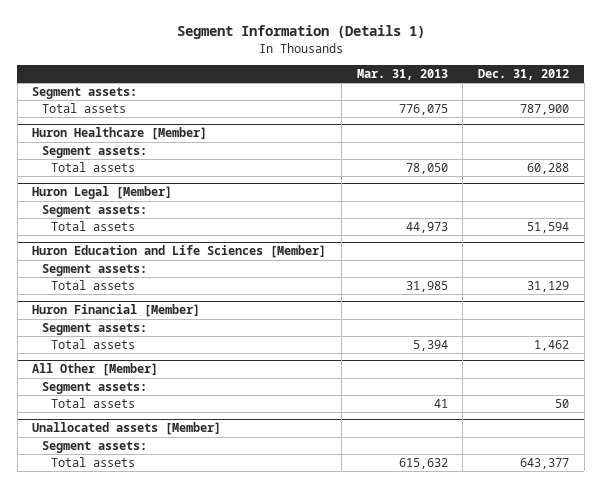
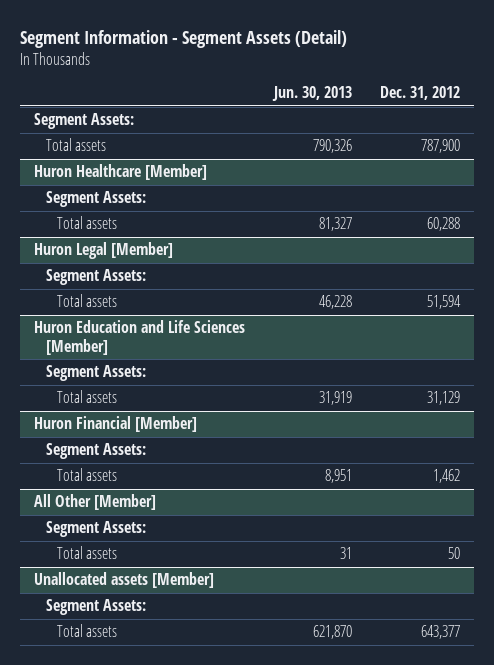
- Segment Information (Details 1)
+ Segment Information - Segment Assets (Detail)
- | Mar. 31, 2013 | Dec. 31, 2012
+ | Jun. 30, 2013 | Dec. 31, 2012
- Segment assets:
+ Segment Assets:
@ Huron Healthcare [Member]
- Segment assets:
+ Segment Assets:
@ Huron Legal [Member]
- Segment assets:
+ Segment Assets:
@ Huron Education and Life Sciences [Member]
- Segment assets:
+ Segment Assets:
@ Huron Financial [Member]
- Segment assets:
+ Segment Assets:
@ All Other [Member]
- Segment assets:
+ Segment Assets:
@ Unallocated assets [Member]
- Segment assets:
+ Segment Assets:

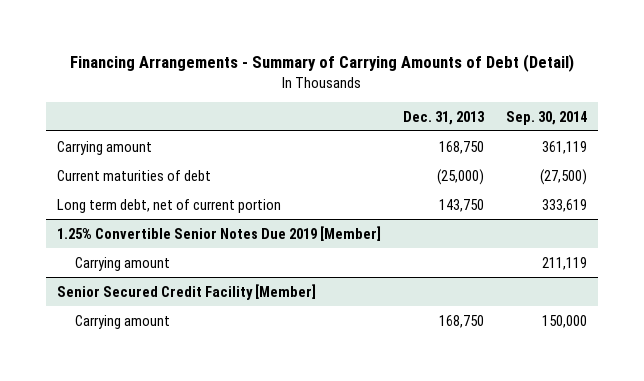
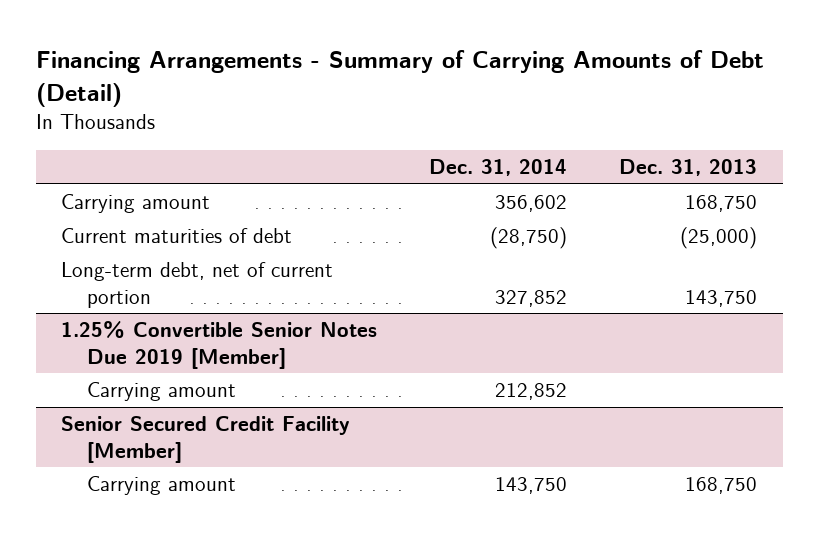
- | Dec. 31, 2013 | Sep. 30, 2014
+ | Dec. 31, 2014 | Dec. 31, 2013
- Long term debt, net of current portion | 143,750 | 333,619
+ Long-term debt, net of current portion | 327,852 | 143,750

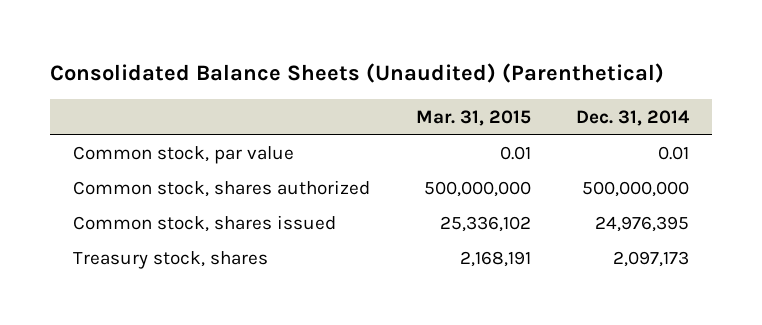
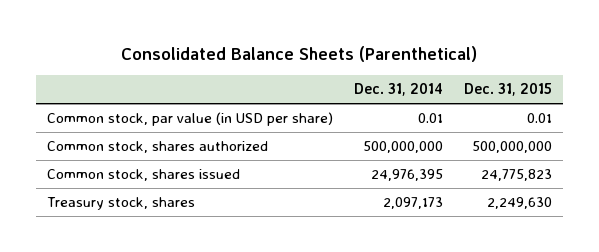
- Consolidated Balance Sheets (Unaudited) (Parenthetical)
+ Consolidated Balance Sheets (Parenthetical)
- | Mar. 31, 2015 | Dec. 31, 2014
+ | Dec. 31, 2014 | Dec. 31, 2015
- Common stock, par value | 0.01 | 0.01
+ Common stock, par value (in USD per share) | 0.01 | 0.01

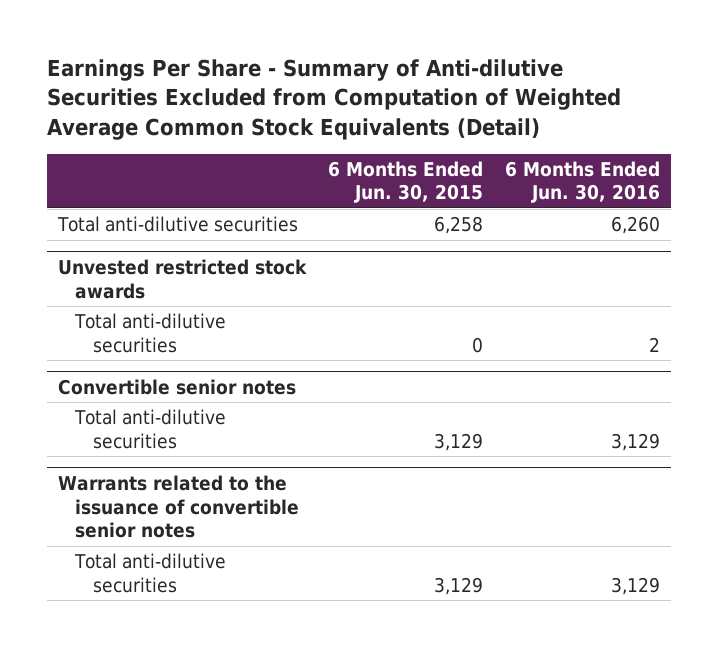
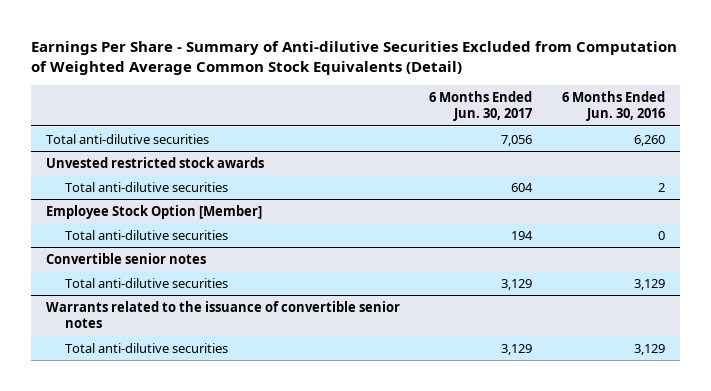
- | 6 Months Ended Jun. 30, 2015 | 6 Months Ended Jun. 30, 2016
+ | 6 Months Ended Jun. 30, 2017 | 6 Months Ended Jun. 30, 2016
+ Employee Stock Option [Member]
+ Total anti-dilutive securities | 194 | 0

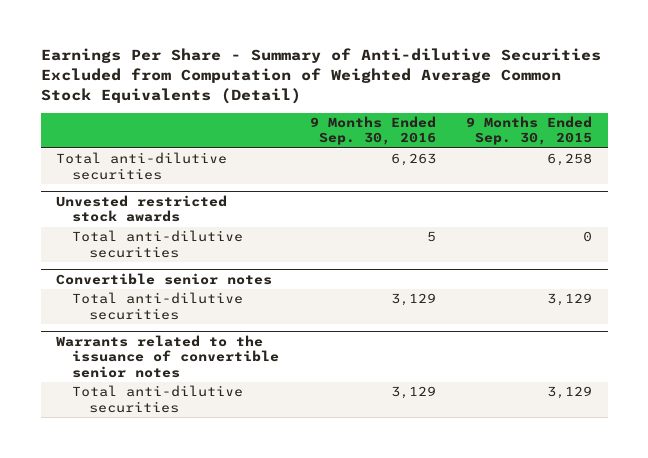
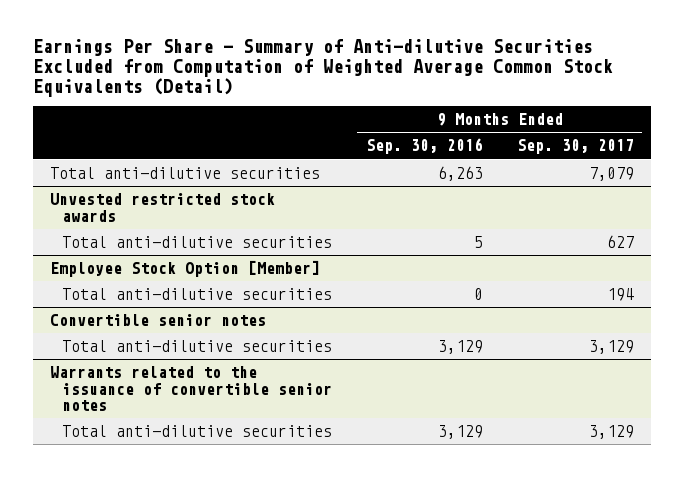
- | 9 Months Ended Sep. 30, 2016 | 9 Months Ended Sep. 30, 2015
+ | 9 Months Ended Sep. 30, 2016 | 9 Months Ended Sep. 30, 2017
+ Employee Stock Option [Member]
+ Total anti-dilutive securities | 0 | 194

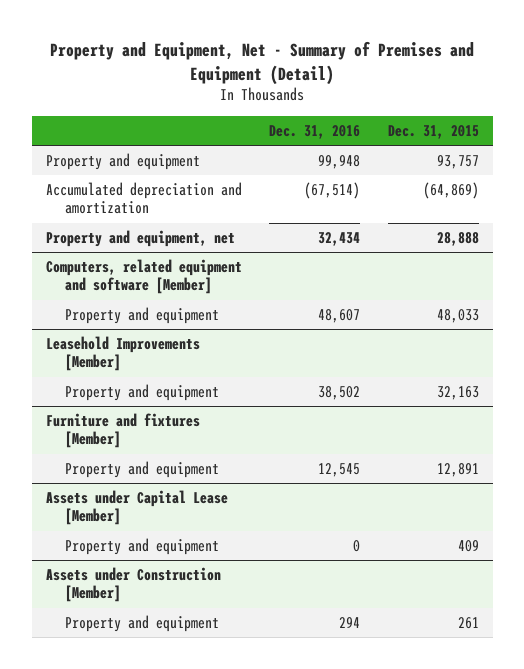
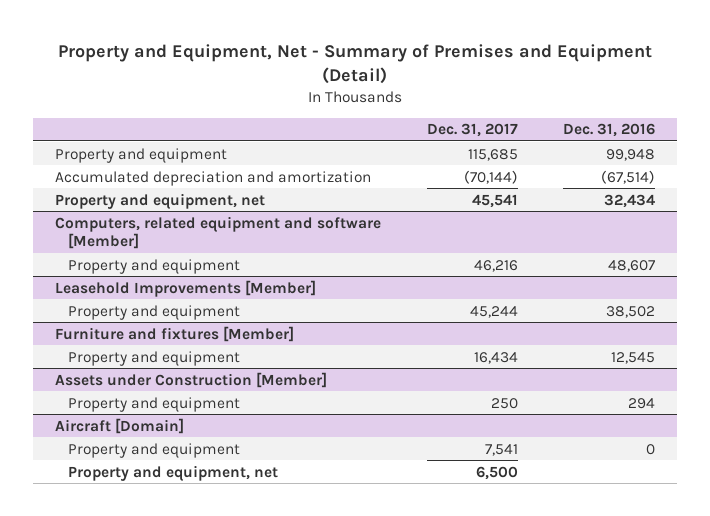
- | Dec. 31, 2016 | Dec. 31, 2015
+ | Dec. 31, 2017 | Dec. 31, 2016
- Assets under Capital Lease [Member]
- Property and equipment | 0 | 409
+ Aircraft [Domain]
+ Property and equipment | 7,541 | 0
+ Property and equipment, net | 6,500 |

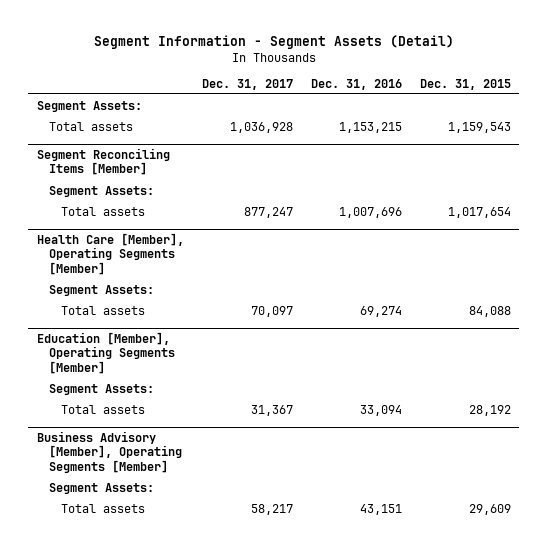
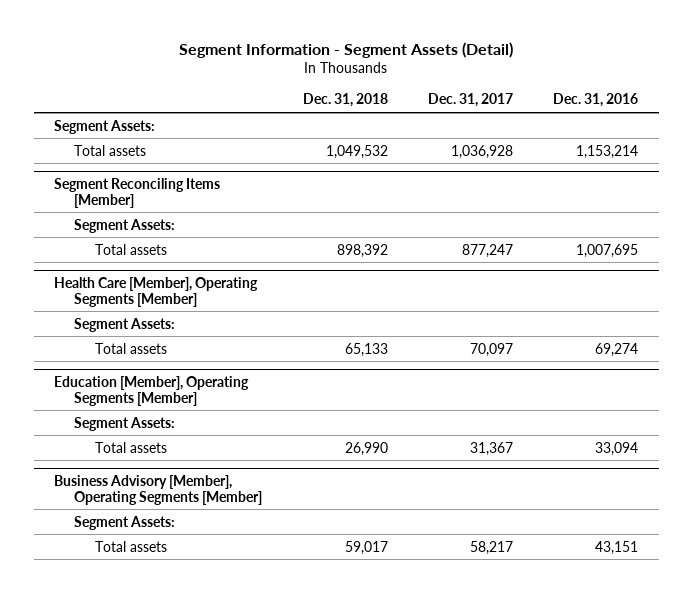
- | Dec. 31, 2017 | Dec. 31, 2016 | Dec. 31, 2015
+ | Dec. 31, 2018 | Dec. 31, 2017 | Dec. 31, 2016
- Total assets | 1,036,928 | 1,153,215 | 1,159,543
+ Total assets | 1,049,532 | 1,036,928 | 1,153,214
@ Segment Reconciling Items [Member]
- Total assets | 877,247 | 1,007,696 | 1,017,654
+ Total assets | 898,392 | 877,247 | 1,007,695

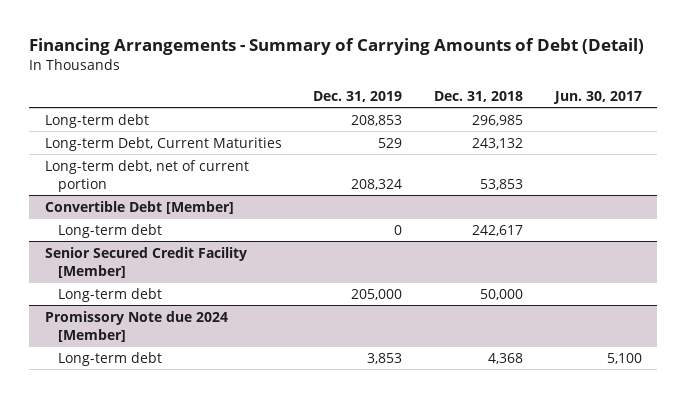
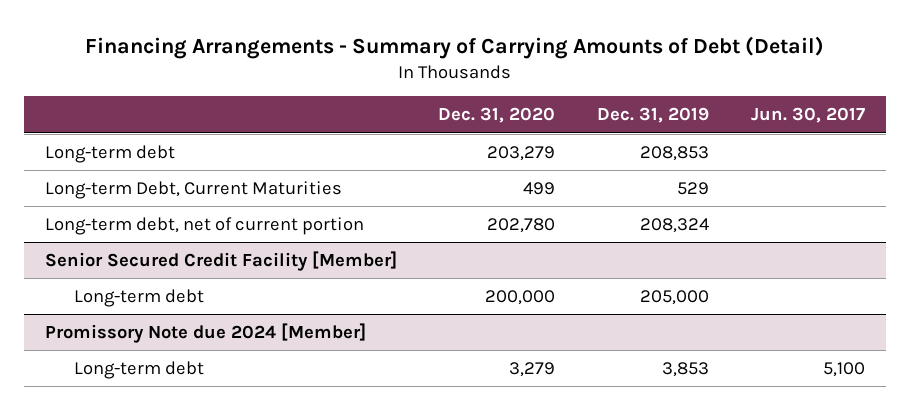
- | Dec. 31, 2019 | Dec. 31, 2018 | Jun. 30, 2017
+ | Dec. 31, 2020 | Dec. 31, 2019 | Jun. 30, 2017
- Convertible Debt [Member]
- Long-term debt | 0 | 242,617 |

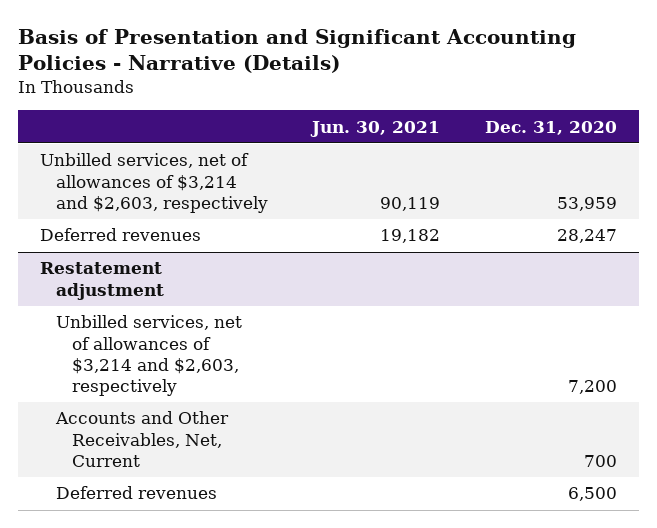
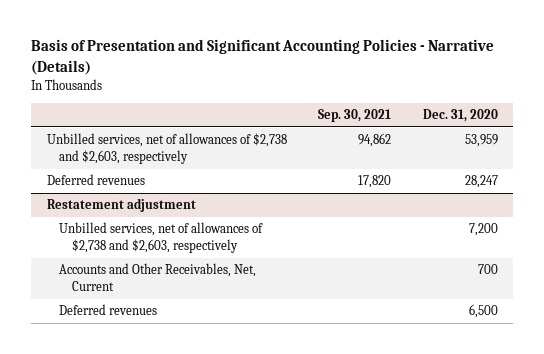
- | Jun. 30, 2021 | Dec. 31, 2020
+ | Sep. 30, 2021 | Dec. 31, 2020
- Unbilled services, net of allowances of $3,214 and $2,603, respectively | 90,119 | 53,959
+ Unbilled services, net of allowances of $2,738 and $2,603, respectively | 94,862 | 53,959
@ Restatement adjustment
- Unbilled services, net of allowances of $3,214 and $2,603, respectively | | 7,200
+ Unbilled services, net of allowances of $2,738 and $2,603, respectively | | 7,200

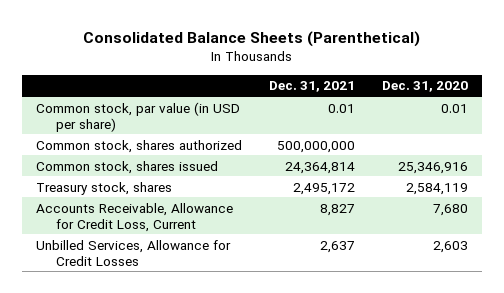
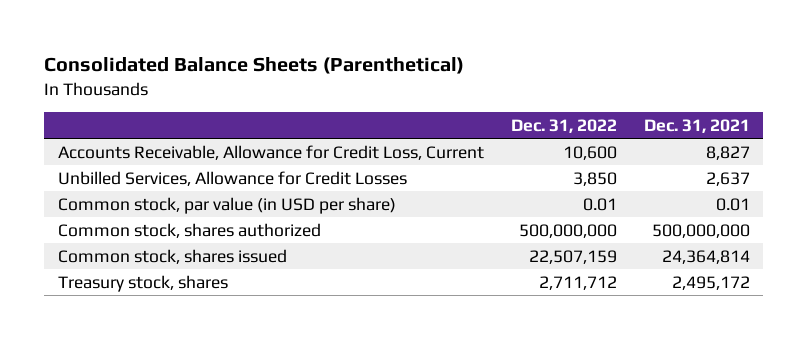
- | Dec. 31, 2021 | Dec. 31, 2020
+ | Dec. 31, 2022 | Dec. 31, 2021
moved up: Accounts Receivable, Allowance for Credit Loss, Current | 10,600 | 8,827
moved up: Unbilled Services, Allowance for Credit Losses | 3,850 | 2,637

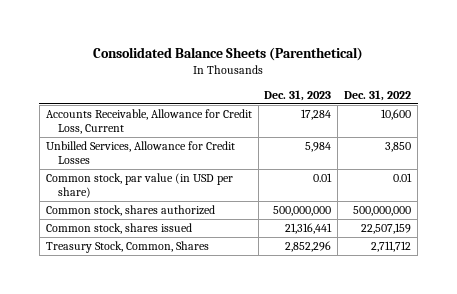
- | Dec. 31, 2022 | Dec. 31, 2021
+ | Dec. 31, 2023 | Dec. 31, 2022
- Treasury stock, shares | 2,711,712 | 2,495,172
+ Treasury Stock, Common, Shares | 2,852,296 | 2,711,712

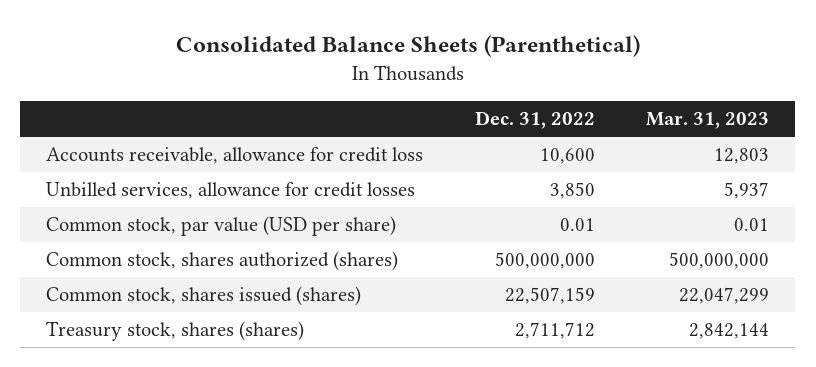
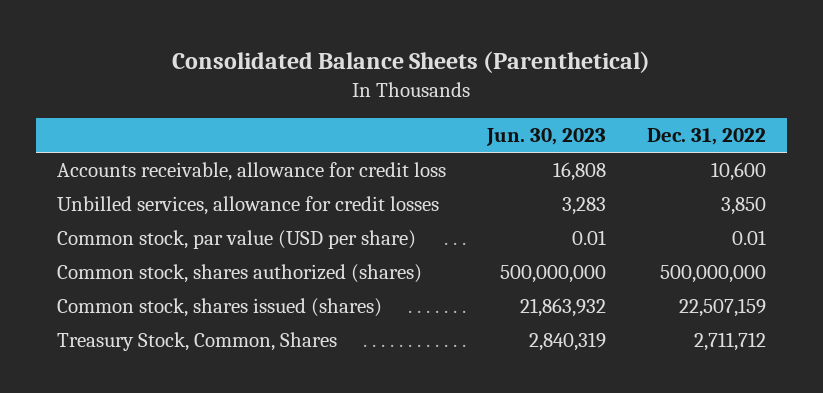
- | Dec. 31, 2022 | Mar. 31, 2023
+ | Jun. 30, 2023 | Dec. 31, 2022
- Treasury stock, shares (shares) | 2,711,712 | 2,842,144
+ Treasury Stock, Common, Shares | 2,840,319 | 2,711,712

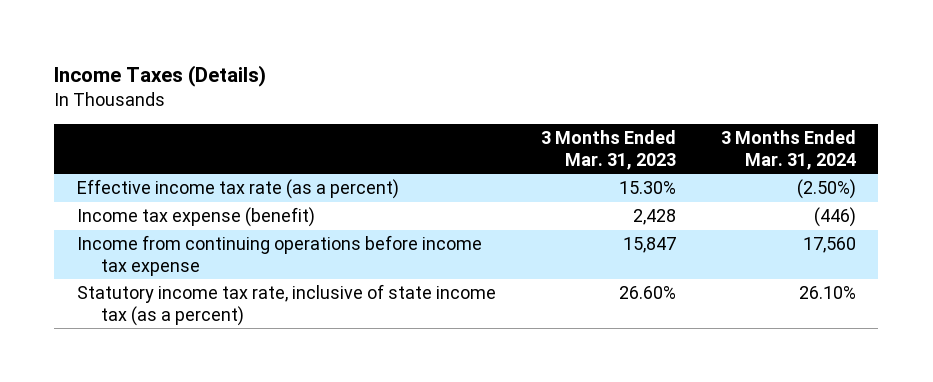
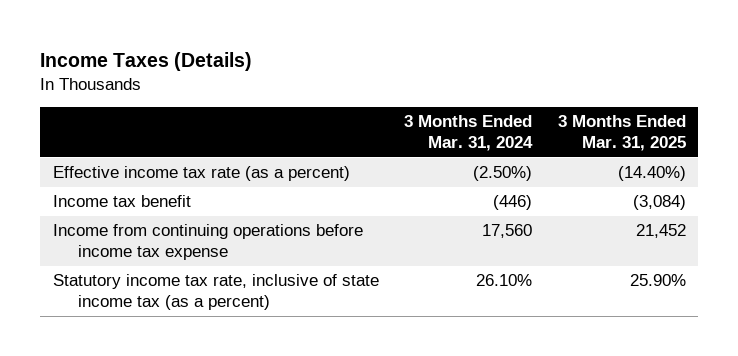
- | 3 Months Ended Mar. 31, 2023 | 3 Months Ended Mar. 31, 2024
+ | 3 Months Ended Mar. 31, 2024 | 3 Months Ended Mar. 31, 2025
- Income tax expense (benefit) | 2,428 | (446)
+ Income tax benefit | (446) | (3,084)

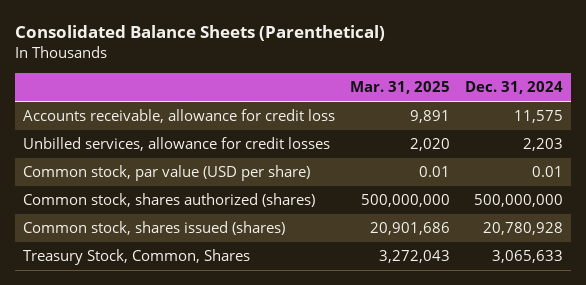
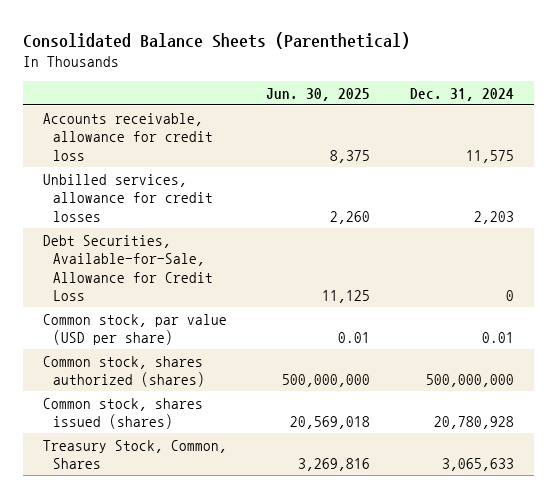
- | Mar. 31, 2025 | Dec. 31, 2024
+ | Jun. 30, 2025 | Dec. 31, 2024
+ Debt Securities, Available-for-Sale, Allowance for Credit Loss | 11,125 | 0

